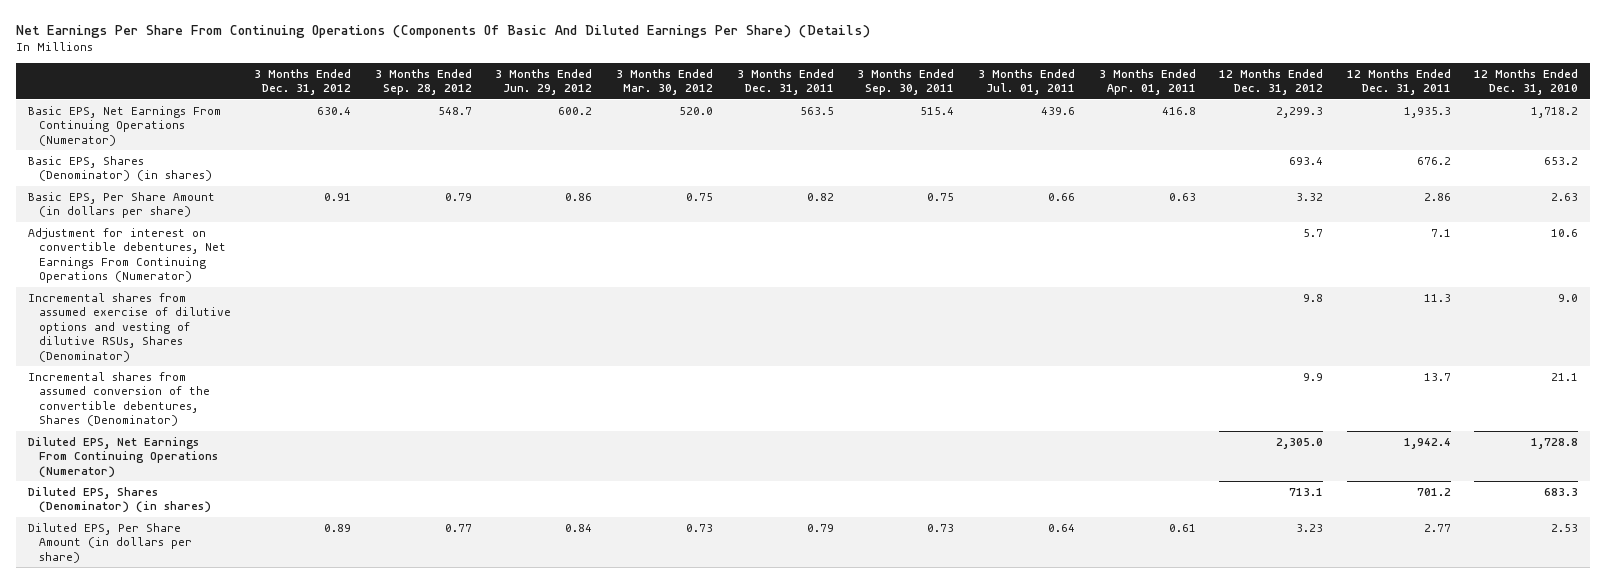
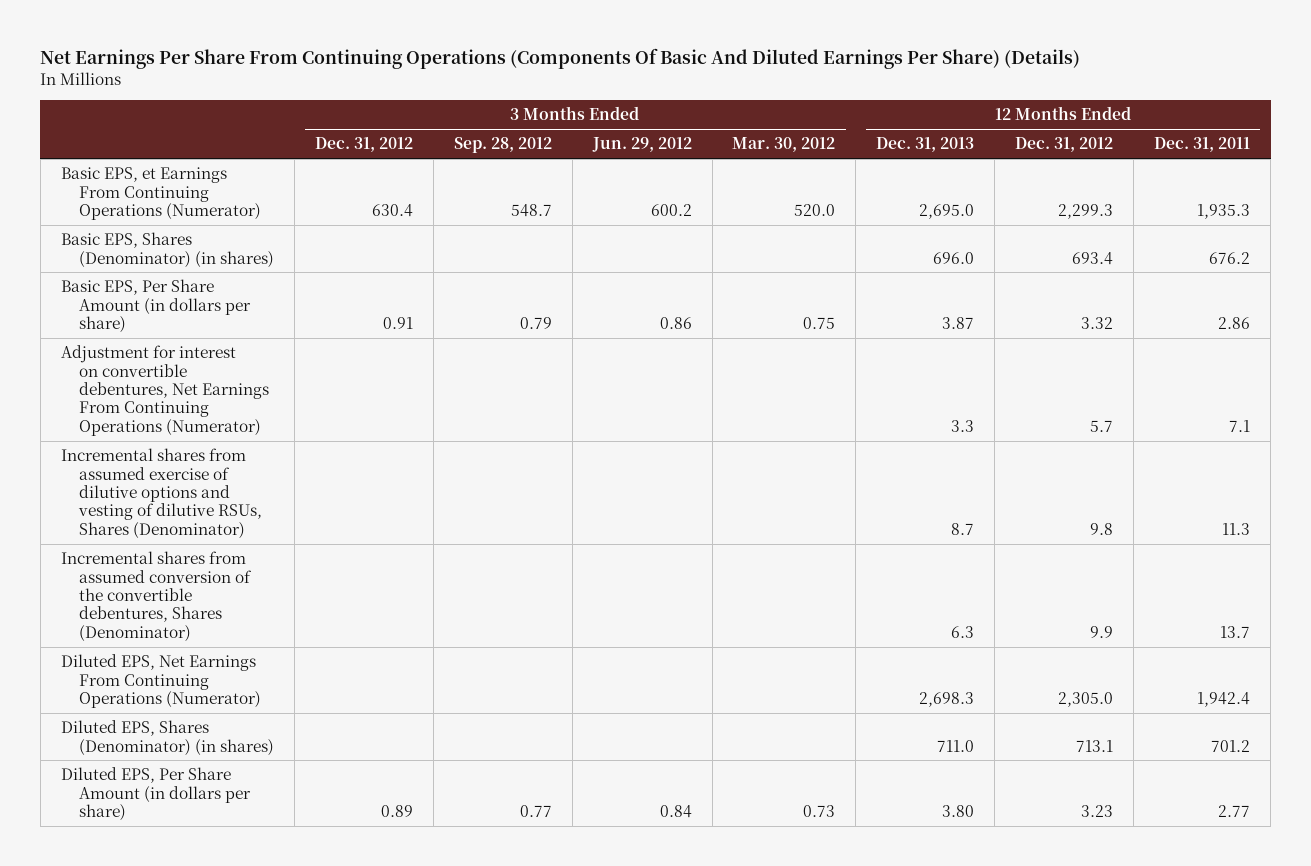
- | 3 Months Ended Dec. 31, 2012 | 3 Months Ended Sep. 28, 2012 | 3 Months Ended Jun. 29, 2012 | 3 Months Ended Mar. 30, 2012 | 3 Months Ended Dec. 31, 2011 | 3 Months Ended Sep. 30, 2011 | 3 Months Ended Jul. 01, 2011 | 3 Months Ended Apr. 01, 2011 | 12 Months Ended Dec. 31, 2012 | 12 Months Ended Dec. 31, 2011 | 12 Months Ended Dec. 31, 2010
+ | 3 Months Ended Dec. 31, 2012 | 3 Months Ended Sep. 28, 2012 | 3 Months Ended Jun. 29, 2012 | 3 Months Ended Mar. 30, 2012 | 12 Months Ended Dec. 31, 2013 | 12 Months Ended Dec. 31, 2012 | 12 Months Ended Dec. 31, 2011
- Basic EPS, Net Earnings From Continuing Operations (Numerator) | 630.4 | 548.7 | 600.2 | 520.0 | 563.5 | 515.4 | 439.6 | 416.8 | 2,299.3 | 1,935.3 | 1,718.2
+ Basic EPS, et Earnings From Continuing Operations (Numerator) | 630.4 | 548.7 | 600.2 | 520.0 | 2,695.0 | 2,299.3 | 1,935.3

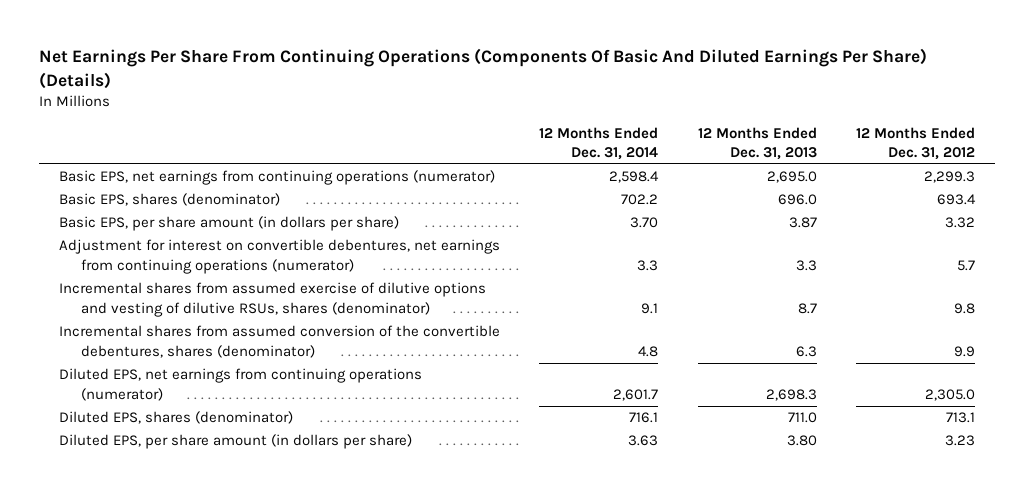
- | 3 Months Ended Dec. 31, 2012 | 3 Months Ended Sep. 28, 2012 | 3 Months Ended Jun. 29, 2012 | 3 Months Ended Mar. 30, 2012 | 12 Months Ended Dec. 31, 2013 | 12 Months Ended Dec. 31, 2012 | 12 Months Ended Dec. 31, 2011
+ | 12 Months Ended Dec. 31, 2014 | 12 Months Ended Dec. 31, 2013 | 12 Months Ended Dec. 31, 2012
- Basic EPS, et Earnings From Continuing Operations (Numerator) | 630.4 | 548.7 | 600.2 | 520.0 | 2,695.0 | 2,299.3 | 1,935.3
- Basic EPS, Shares (Denominator) (in shares) | | | | | 696.0 | 693.4 | 676.2
- Basic EPS, Per Share Amount (in dollars per share) | 0.91 | 0.79 | 0.86 | 0.75 | 3.87 | 3.32 | 2.86
- Adjustment for interest on convertible debentures, Net Earnings From Continuing Operations (Numerator) | | | | | 3.3 | 5.7 | 7.1
- Incremental shares from assumed exercise of dilutive options and vesting of dilutive RSUs, Shares (Denominator) | | | | | 8.7 | 9.8 | 11.3
- Incremental shares from assumed conversion of the convertible debentures, Shares (Denominator) | | | | | 6.3 | 9.9 | 13.7
- Diluted EPS, Net Earnings From Continuing Operations (Numerator) | | | | | 2,698.3 | 2,305.0 | 1,942.4
- Diluted EPS, Shares (Denominator) (in shares) | | | | | 711.0 | 713.1 | 701.2
- Diluted EPS, Per Share Amount (in dollars per share) | 0.89 | 0.77 | 0.84 | 0.73 | 3.80 | 3.23 | 2.77
+ Basic EPS, net earnings from continuing operations (numerator) | 2,598.4 | 2,695.0 | 2,299.3
+ Basic EPS, shares (denominator) | 702.2 | 696.0 | 693.4
+ Basic EPS, per share amount (in dollars per share) | 3.70 | 3.87 | 3.32
+ Adjustment for interest on convertible debentures, net earnings from continuing operations (numerator) | 3.3 | 3.3 | 5.7
+ Incremental shares from assumed exercise of dilutive options and vesting of dilutive RSUs, shares (denominator) | 9.1 | 8.7 | 9.8
+ Incremental shares from assumed conversion of the convertible debentures, shares (denominator) | 4.8 | 6.3 | 9.9
+ Diluted EPS, net earnings from continuing operations (numerator) | 2,601.7 | 2,698.3 | 2,305.0
+ Diluted EPS, shares (denominator) | 716.1 | 711.0 | 713.1
+ Diluted EPS, per share amount (in dollars per share) | 3.63 | 3.80 | 3.23

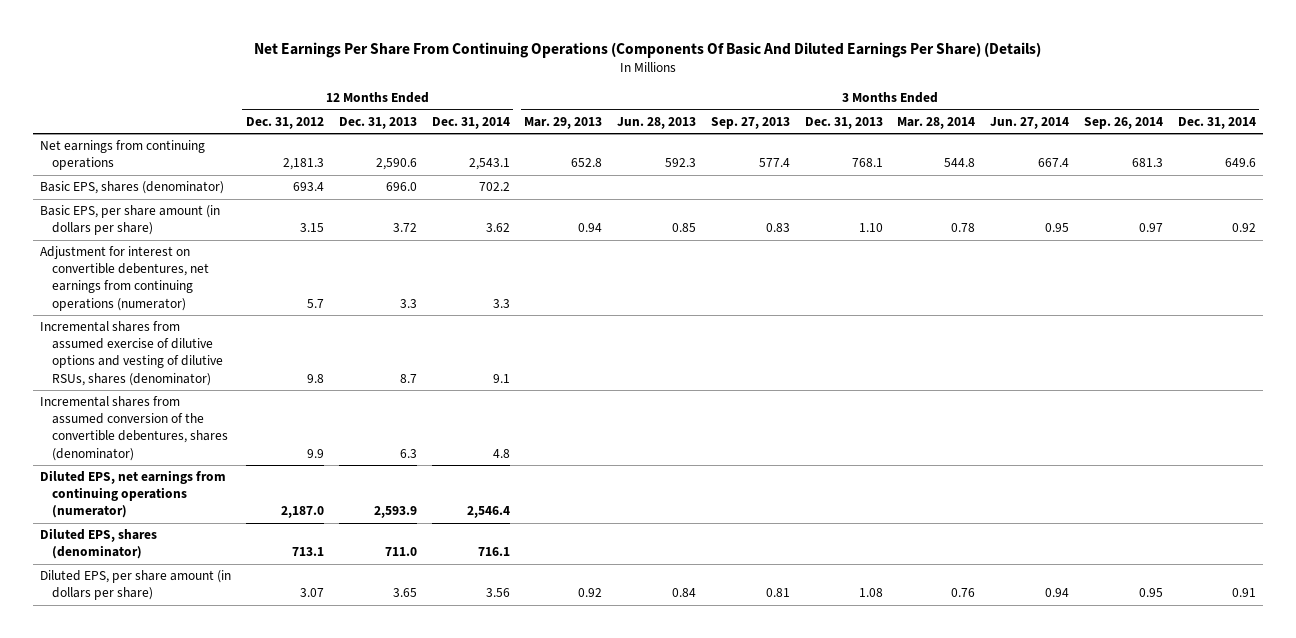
- | 12 Months Ended Dec. 31, 2014 | 12 Months Ended Dec. 31, 2013 | 12 Months Ended Dec. 31, 2012
+ | 12 Months Ended Dec. 31, 2012 | 12 Months Ended Dec. 31, 2013 | 12 Months Ended Dec. 31, 2014 | 3 Months Ended Mar. 29, 2013 | 3 Months Ended Jun. 28, 2013 | 3 Months Ended Sep. 27, 2013 | 3 Months Ended Dec. 31, 2013 | 3 Months Ended Mar. 28, 2014 | 3 Months Ended Jun. 27, 2014 | 3 Months Ended Sep. 26, 2014 | 3 Months Ended Dec. 31, 2014
- Basic EPS, net earnings from continuing operations (numerator) | 2,598.4 | 2,695.0 | 2,299.3
+ Net earnings from continuing operations | 2,181.3 | 2,590.6 | 2,543.1 | 652.8 | 592.3 | 577.4 | 768.1 | 544.8 | 667.4 | 681.3 | 649.6
- Basic EPS, per share amount (in dollars per share) | 3.70 | 3.87 | 3.32
+ Basic EPS, per share amount (in dollars per share) | 3.15 | 3.72 | 3.62 | 0.94 | 0.85 | 0.83 | 1.10 | 0.78 | 0.95 | 0.97 | 0.92
- Diluted EPS, net earnings from continuing operations (numerator) | 2,601.7 | 2,698.3 | 2,305.0
+ Diluted EPS, net earnings from continuing operations (numerator) | 2,187.0 | 2,593.9 | 2,546.4 | | | | | | | |
- Diluted EPS, per share amount (in dollars per share) | 3.63 | 3.80 | 3.23
+ Diluted EPS, per share amount (in dollars per share) | 3.07 | 3.65 | 3.56 | 0.92 | 0.84 | 0.81 | 1.08 | 0.76 | 0.94 | 0.95 | 0.91

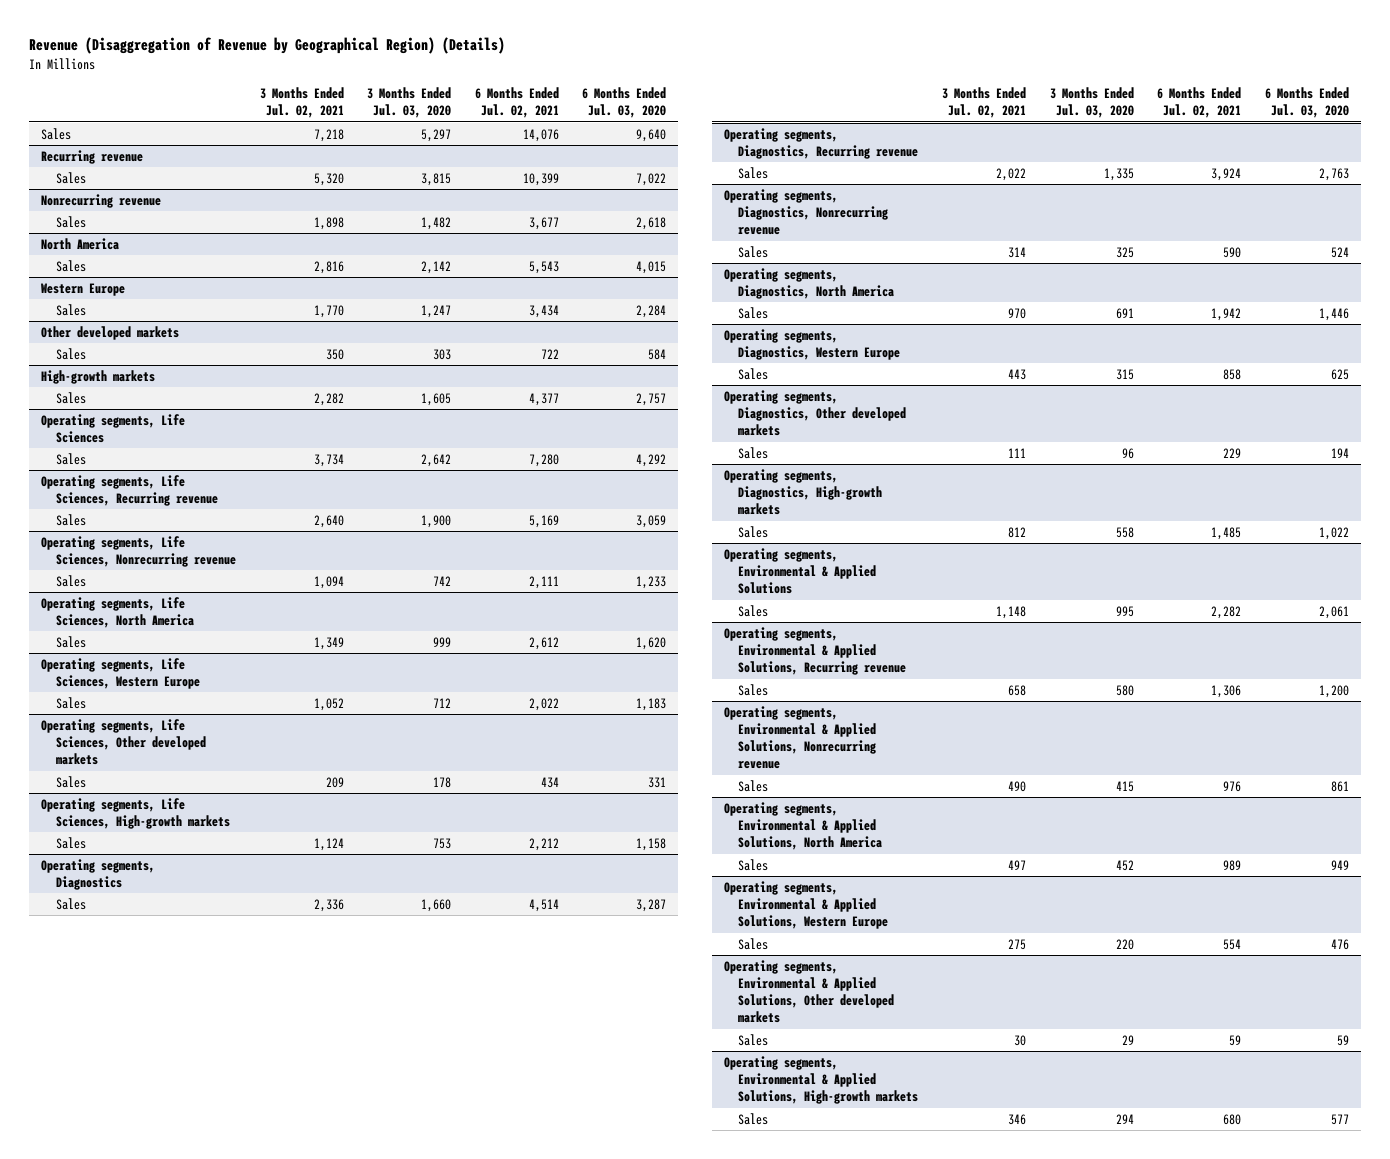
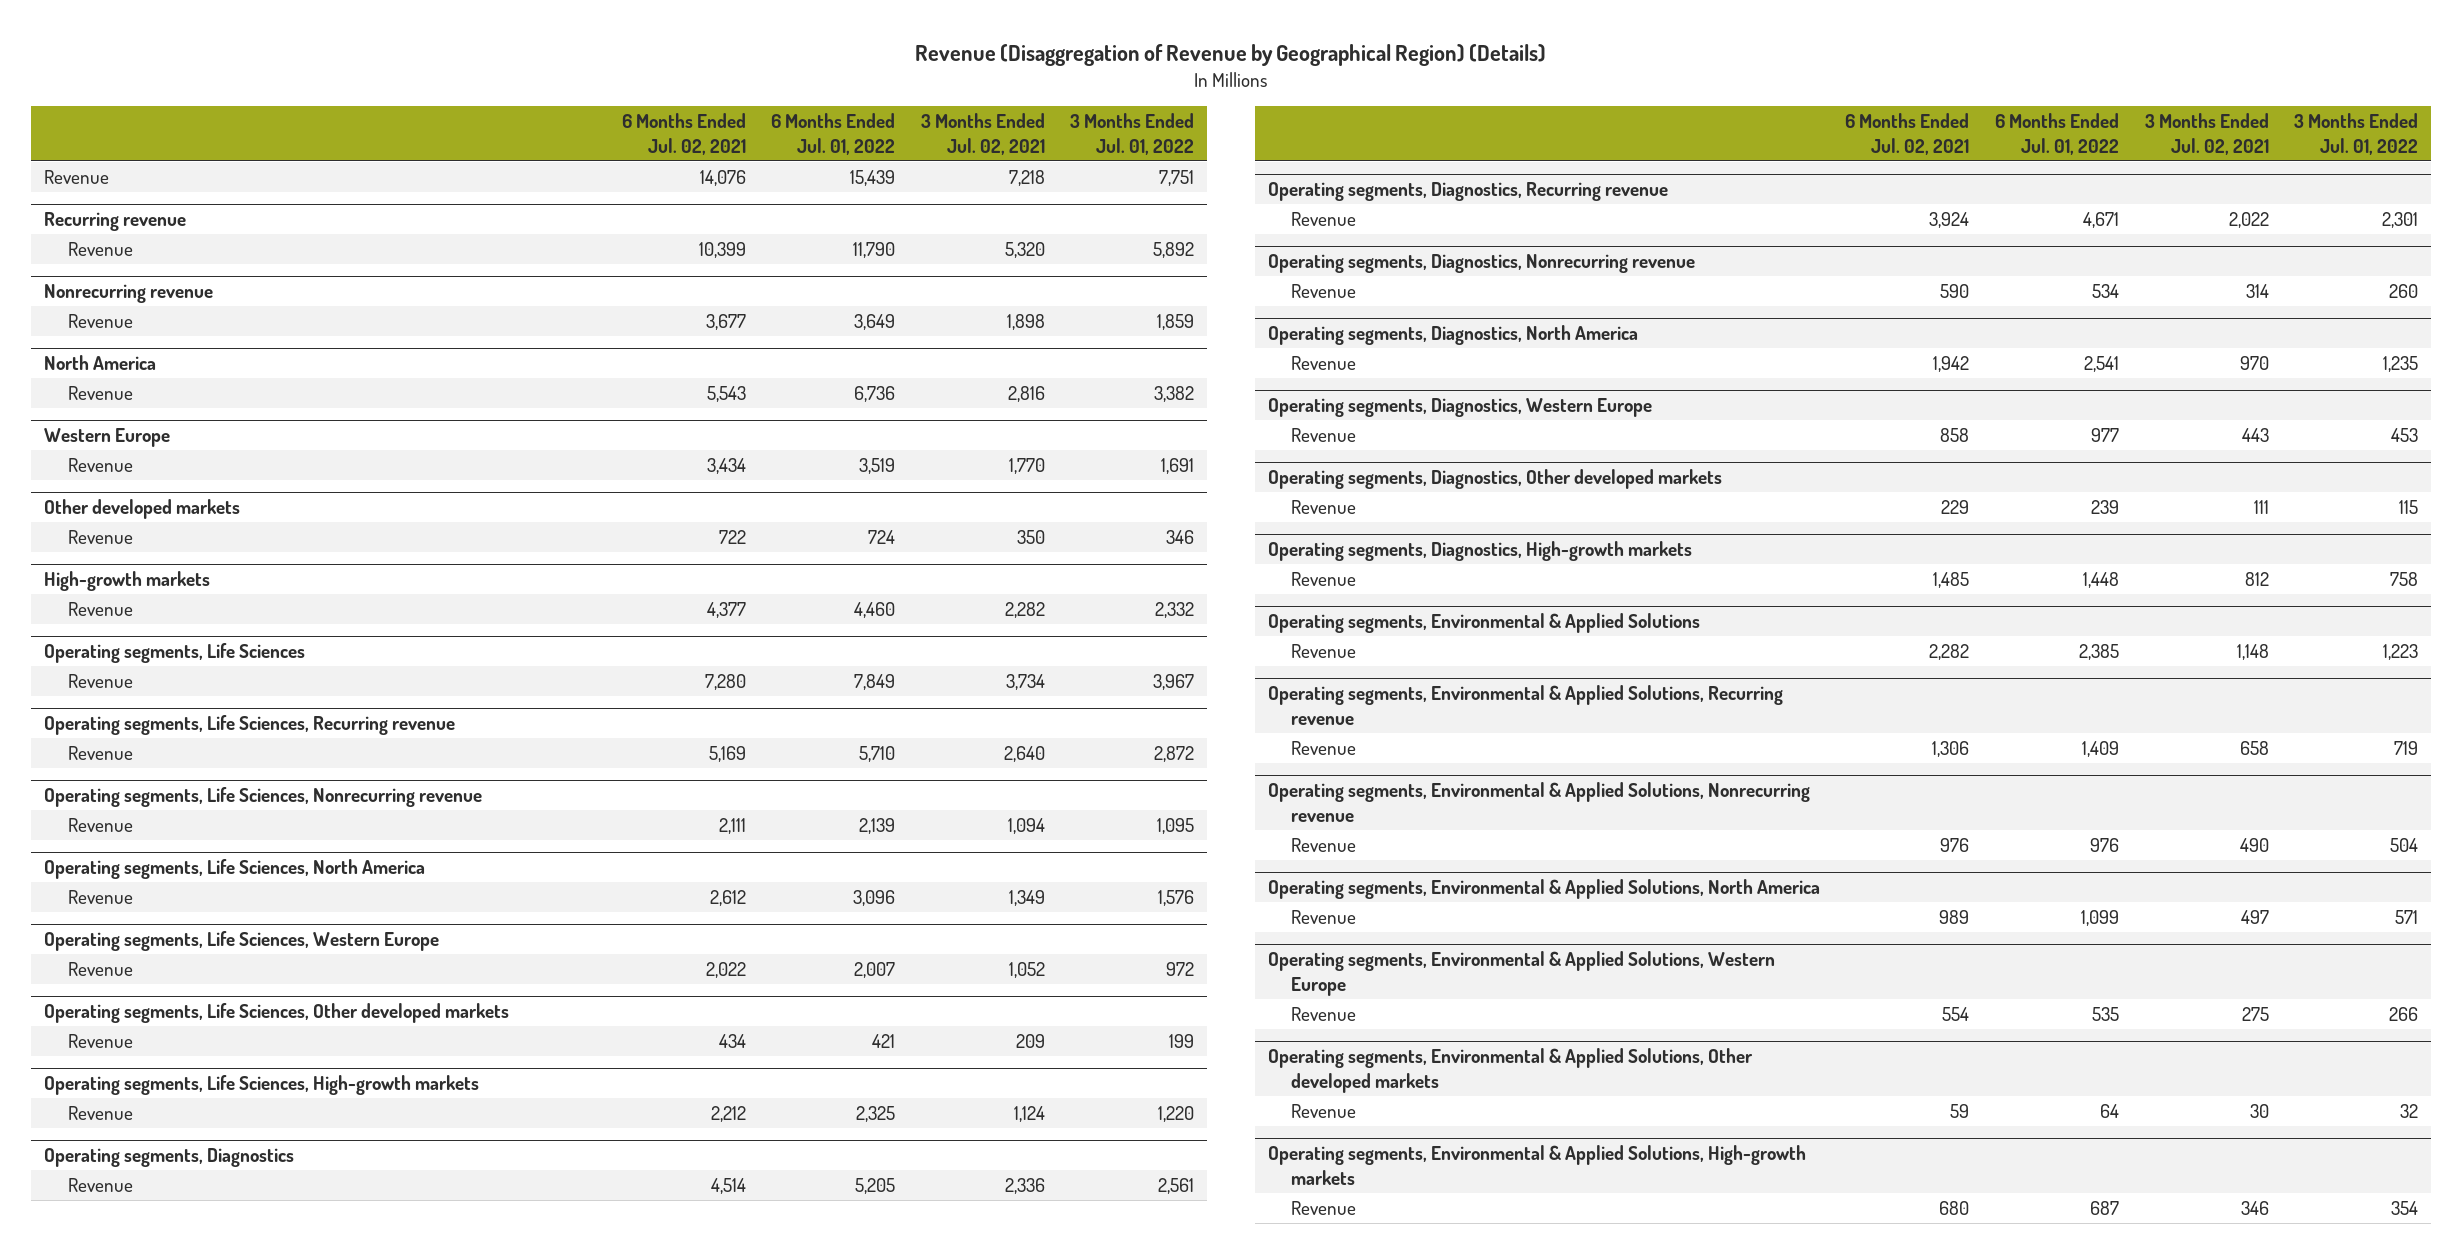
- | 3 Months Ended Jul. 02, 2021 | 3 Months Ended Jul. 03, 2020 | 6 Months Ended Jul. 02, 2021 | 6 Months Ended Jul. 03, 2020
+ | 6 Months Ended Jul. 02, 2021 | 6 Months Ended Jul. 01, 2022 | 3 Months Ended Jul. 02, 2021 | 3 Months Ended Jul. 01, 2022
- Sales | 7,218 | 5,297 | 14,076 | 9,640
+ Revenue | 14,076 | 15,439 | 7,218 | 7,751
@ Recurring revenue
- Sales | 5,320 | 3,815 | 10,399 | 7,022
+ Revenue | 10,399 | 11,790 | 5,320 | 5,892
@ Nonrecurring revenue
- Sales | 1,898 | 1,482 | 3,677 | 2,618
+ Revenue | 3,677 | 3,649 | 1,898 | 1,859
@ North America
- Sales | 2,816 | 2,142 | 5,543 | 4,015
+ Revenue | 5,543 | 6,736 | 2,816 | 3,382
@ Western Europe
- Sales | 1,770 | 1,247 | 3,434 | 2,284
+ Revenue | 3,434 | 3,519 | 1,770 | 1,691
@ Other developed markets
- Sales | 350 | 303 | 722 | 584
+ Revenue | 722 | 724 | 350 | 346
@ High-growth markets
- Sales | 2,282 | 1,605 | 4,377 | 2,757
+ Revenue | 4,377 | 4,460 | 2,282 | 2,332
@ Operating segments, Life Sciences
- Sales | 3,734 | 2,642 | 7,280 | 4,292
+ Revenue | 7,280 | 7,849 | 3,734 | 3,967
@ Operating segments, Life Sciences, Recurring revenue
- Sales | 2,640 | 1,900 | 5,169 | 3,059
+ Revenue | 5,169 | 5,710 | 2,640 | 2,872
@ Operating segments, Life Sciences, Nonrecurring revenue
- Sales | 1,094 | 742 | 2,111 | 1,233
+ Revenue | 2,111 | 2,139 | 1,094 | 1,095
@ Operating segments, Life Sciences, North America
- Sales | 1,349 | 999 | 2,612 | 1,620
+ Revenue | 2,612 | 3,096 | 1,349 | 1,576
@ Operating segments, Life Sciences, Western Europe
- Sales | 1,052 | 712 | 2,022 | 1,183
+ Revenue | 2,022 | 2,007 | 1,052 | 972
@ Operating segments, Life Sciences, Other developed markets
- Sales | 209 | 178 | 434 | 331
+ Revenue | 434 | 421 | 209 | 199
@ Operating segments, Life Sciences, High-growth markets
- Sales | 1,124 | 753 | 2,212 | 1,158
+ Revenue | 2,212 | 2,325 | 1,124 | 1,220
@ Operating segments, Diagnostics
- Sales | 2,336 | 1,660 | 4,514 | 3,287
+ Revenue | 4,514 | 5,205 | 2,336 | 2,561
@ Operating segments, Diagnostics, Recurring revenue
- Sales | 2,022 | 1,335 | 3,924 | 2,763
+ Revenue | 3,924 | 4,671 | 2,022 | 2,301
@ Operating segments, Diagnostics, Nonrecurring revenue
- Sales | 314 | 325 | 590 | 524
+ Revenue | 590 | 534 | 314 | 260
@ Operating segments, Diagnostics, North America
- Sales | 970 | 691 | 1,942 | 1,446
+ Revenue | 1,942 | 2,541 | 970 | 1,235
@ Operating segments, Diagnostics, Western Europe
- Sales | 443 | 315 | 858 | 625
+ Revenue | 858 | 977 | 443 | 453
@ Operating segments, Diagnostics, Other developed markets
- Sales | 111 | 96 | 229 | 194
+ Revenue | 229 | 239 | 111 | 115
@ Operating segments, Diagnostics, High-growth markets
- Sales | 812 | 558 | 1,485 | 1,022
+ Revenue | 1,485 | 1,448 | 812 | 758
@ Operating segments, Environmental & Applied Solutions
- Sales | 1,148 | 995 | 2,282 | 2,061
+ Revenue | 2,282 | 2,385 | 1,148 | 1,223
@ Operating segments, Environmental & Applied Solutions, Recurring revenue
- Sales | 658 | 580 | 1,306 | 1,200
+ Revenue | 1,306 | 1,409 | 658 | 719
@ Operating segments, Environmental & Applied Solutions, Nonrecurring revenue
- Sales | 490 | 415 | 976 | 861
+ Revenue | 976 | 976 | 490 | 504
@ Operating segments, Environmental & Applied Solutions, North America
- Sales | 497 | 452 | 989 | 949
+ Revenue | 989 | 1,099 | 497 | 571
@ Operating segments, Environmental & Applied Solutions, Western Europe
- Sales | 275 | 220 | 554 | 476
+ Revenue | 554 | 535 | 275 | 266
@ Operating segments, Environmental & Applied Solutions, Other developed markets
- Sales | 30 | 29 | 59 | 59
+ Revenue | 59 | 64 | 30 | 32
@ Operating segments, Environmental & Applied Solutions, High-growth markets
- Sales | 346 | 294 | 680 | 577
+ Revenue | 680 | 687 | 346 | 354

